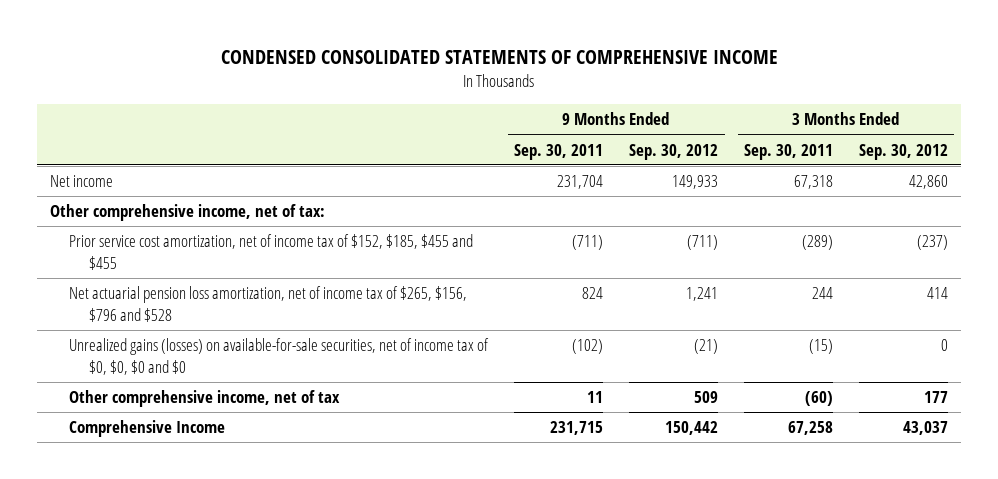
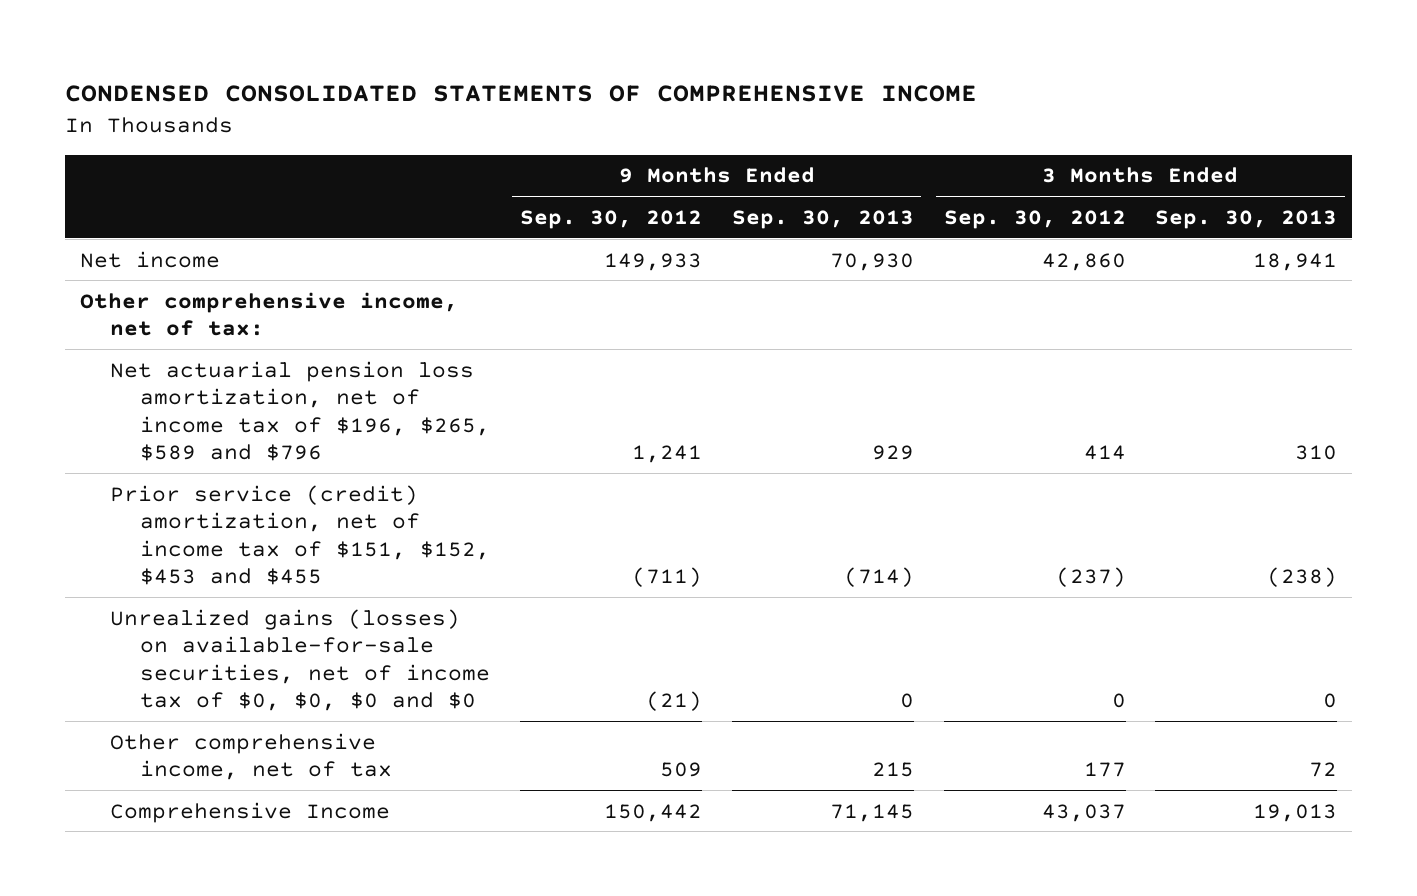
- | 9 Months Ended Sep. 30, 2011 | 9 Months Ended Sep. 30, 2012 | 3 Months Ended Sep. 30, 2011 | 3 Months Ended Sep. 30, 2012
+ | 9 Months Ended Sep. 30, 2012 | 9 Months Ended Sep. 30, 2013 | 3 Months Ended Sep. 30, 2012 | 3 Months Ended Sep. 30, 2013
- Prior service cost amortization, net of income tax of $152, $185, $455 and $455 | (711) | (711) | (289) | (237)
- Net actuarial pension loss amortization, net of income tax of $265, $156, $796 and $528 | 824 | 1,241 | 244 | 414
+ Net actuarial pension loss amortization, net of income tax of $196, $265, $589 and $796 | 1,241 | 929 | 414 | 310
+ Prior service (credit) amortization, net of income tax of $151, $152, $453 and $455 | (711) | (714) | (237) | (238)

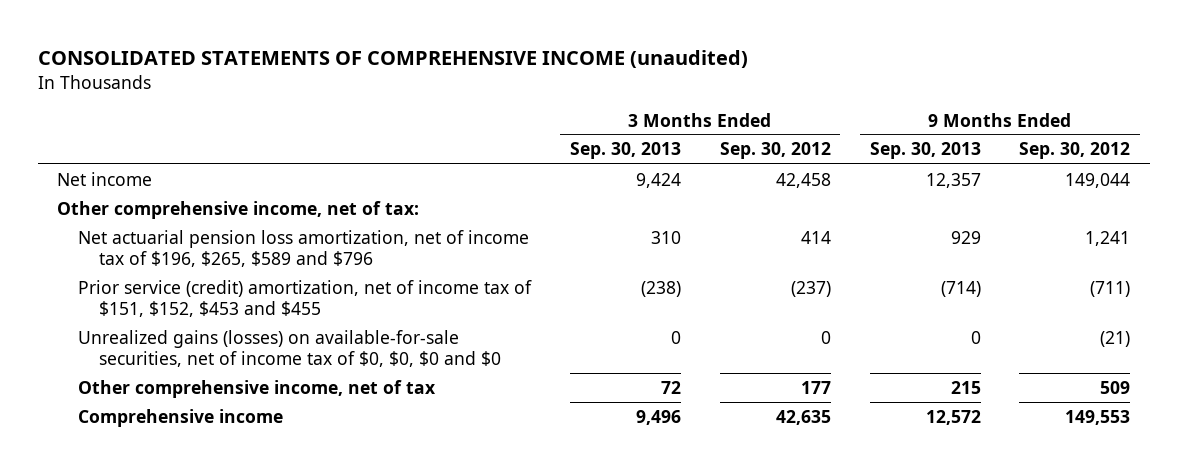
- CONDENSED CONSOLIDATED STATEMENTS OF COMPREHENSIVE INCOME
+ CONSOLIDATED STATEMENTS OF COMPREHENSIVE INCOME (unaudited)
- | 9 Months Ended Sep. 30, 2012 | 9 Months Ended Sep. 30, 2013 | 3 Months Ended Sep. 30, 2012 | 3 Months Ended Sep. 30, 2013
+ | 3 Months Ended Sep. 30, 2013 | 3 Months Ended Sep. 30, 2012 | 9 Months Ended Sep. 30, 2013 | 9 Months Ended Sep. 30, 2012
- Net income | 149,933 | 70,930 | 42,860 | 18,941
+ Net income | 9,424 | 42,458 | 12,357 | 149,044
- Comprehensive Income | 150,442 | 71,145 | 43,037 | 19,013
+ Comprehensive income | 9,496 | 42,635 | 12,572 | 149,553

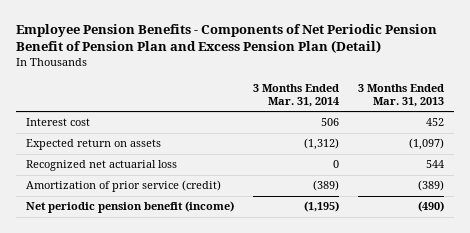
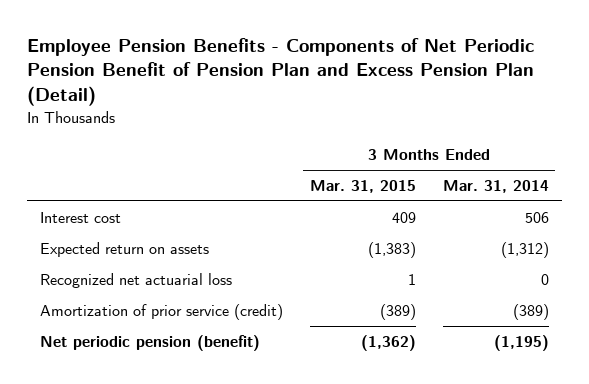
- | 3 Months Ended Mar. 31, 2014 | 3 Months Ended Mar. 31, 2013
+ | 3 Months Ended Mar. 31, 2015 | 3 Months Ended Mar. 31, 2014
- Net periodic pension benefit (income) | (1,195) | (490)
+ Net periodic pension (benefit) | (1,362) | (1,195)

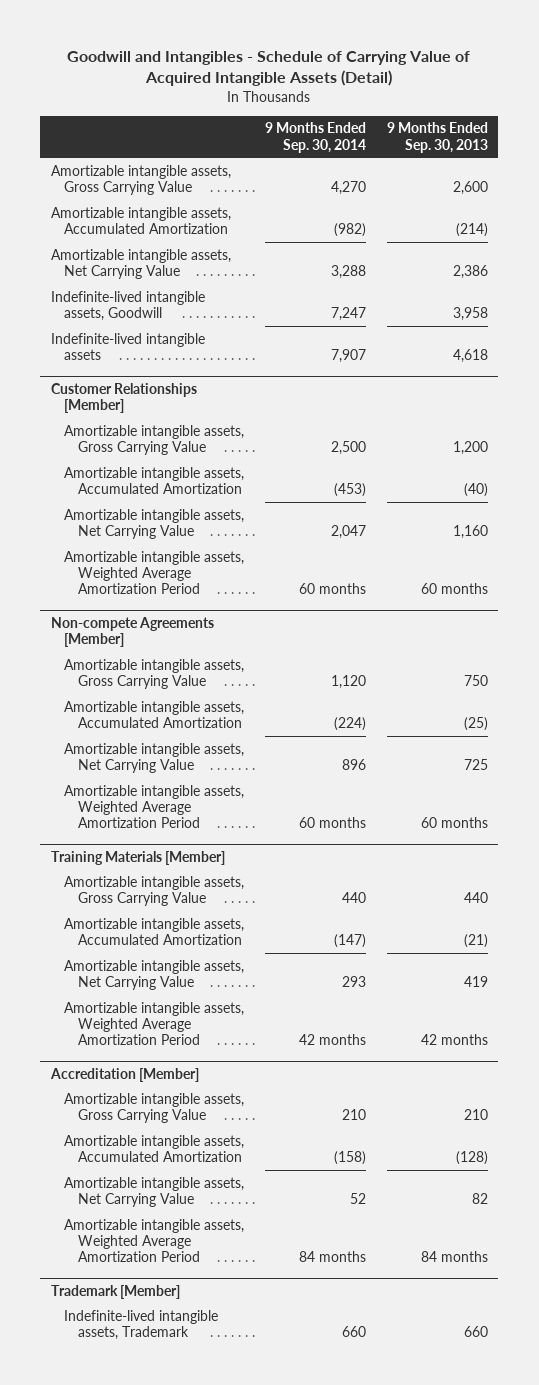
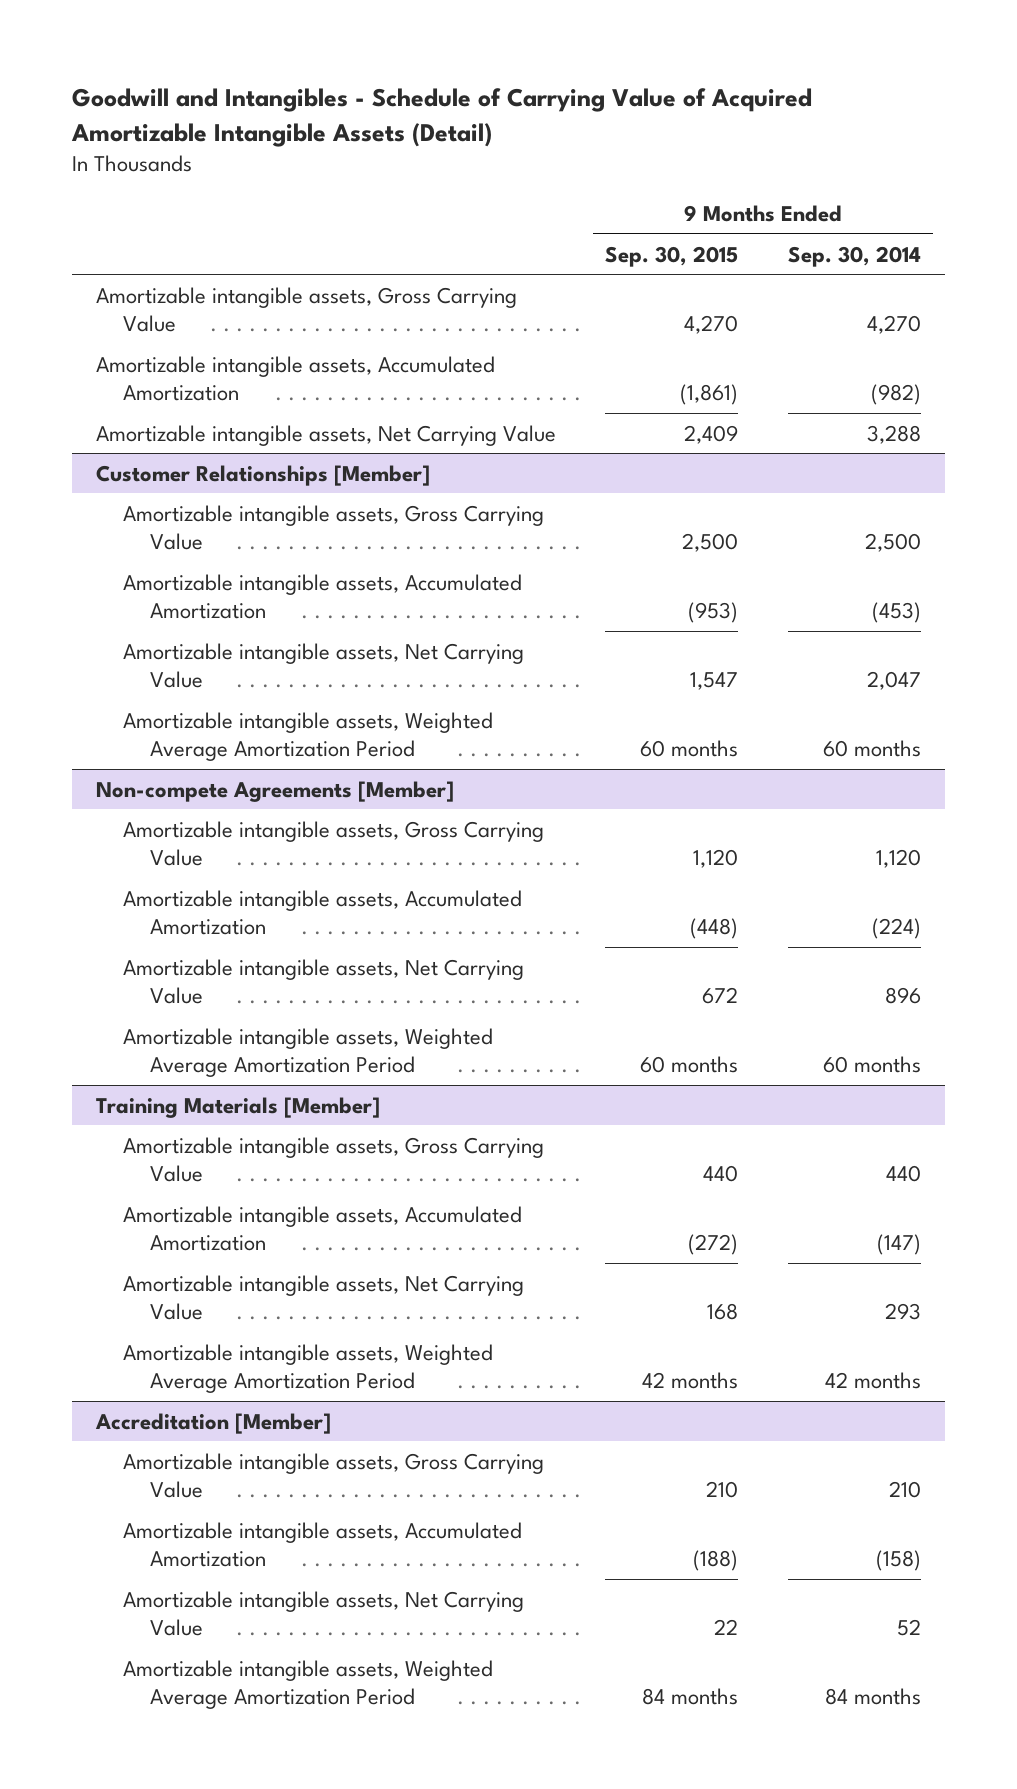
- Goodwill and Intangibles - Schedule of Carrying Value of Acquired Intangible Assets (Detail)
+ Goodwill and Intangibles - Schedule of Carrying Value of Acquired Amortizable Intangible Assets (Detail)
- | 9 Months Ended Sep. 30, 2014 | 9 Months Ended Sep. 30, 2013
+ | 9 Months Ended Sep. 30, 2015 | 9 Months Ended Sep. 30, 2014
- Indefinite-lived intangible assets, Goodwill | 7,247 | 3,958
- Indefinite-lived intangible assets | 7,907 | 4,618
- Trademark [Member]
- Indefinite-lived intangible assets, Trademark | 660 | 660

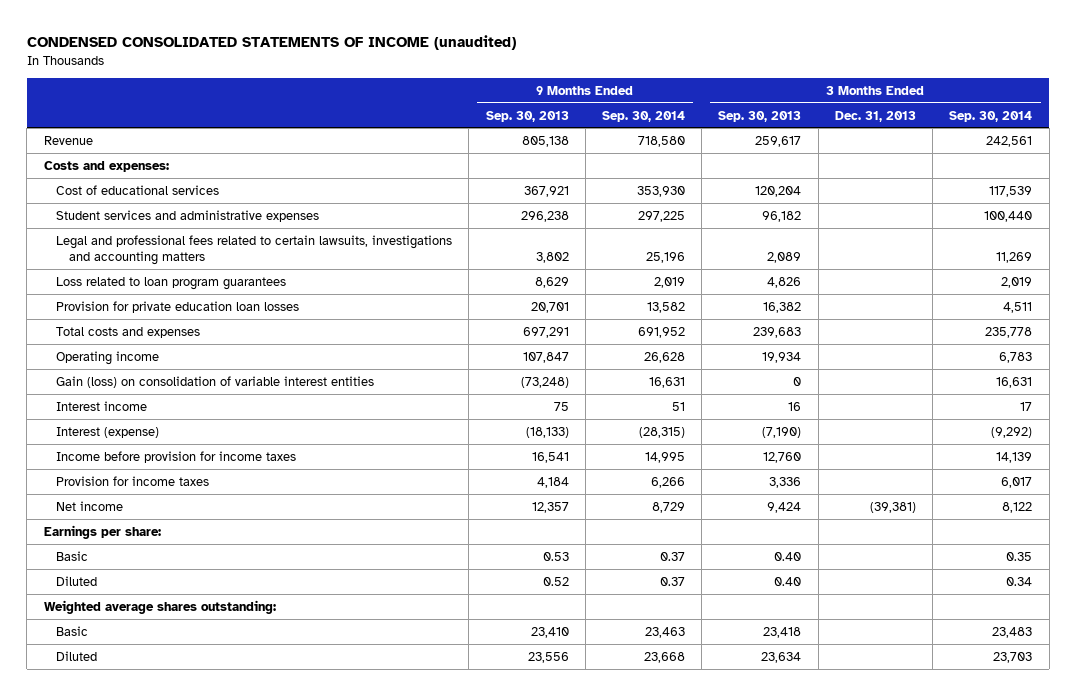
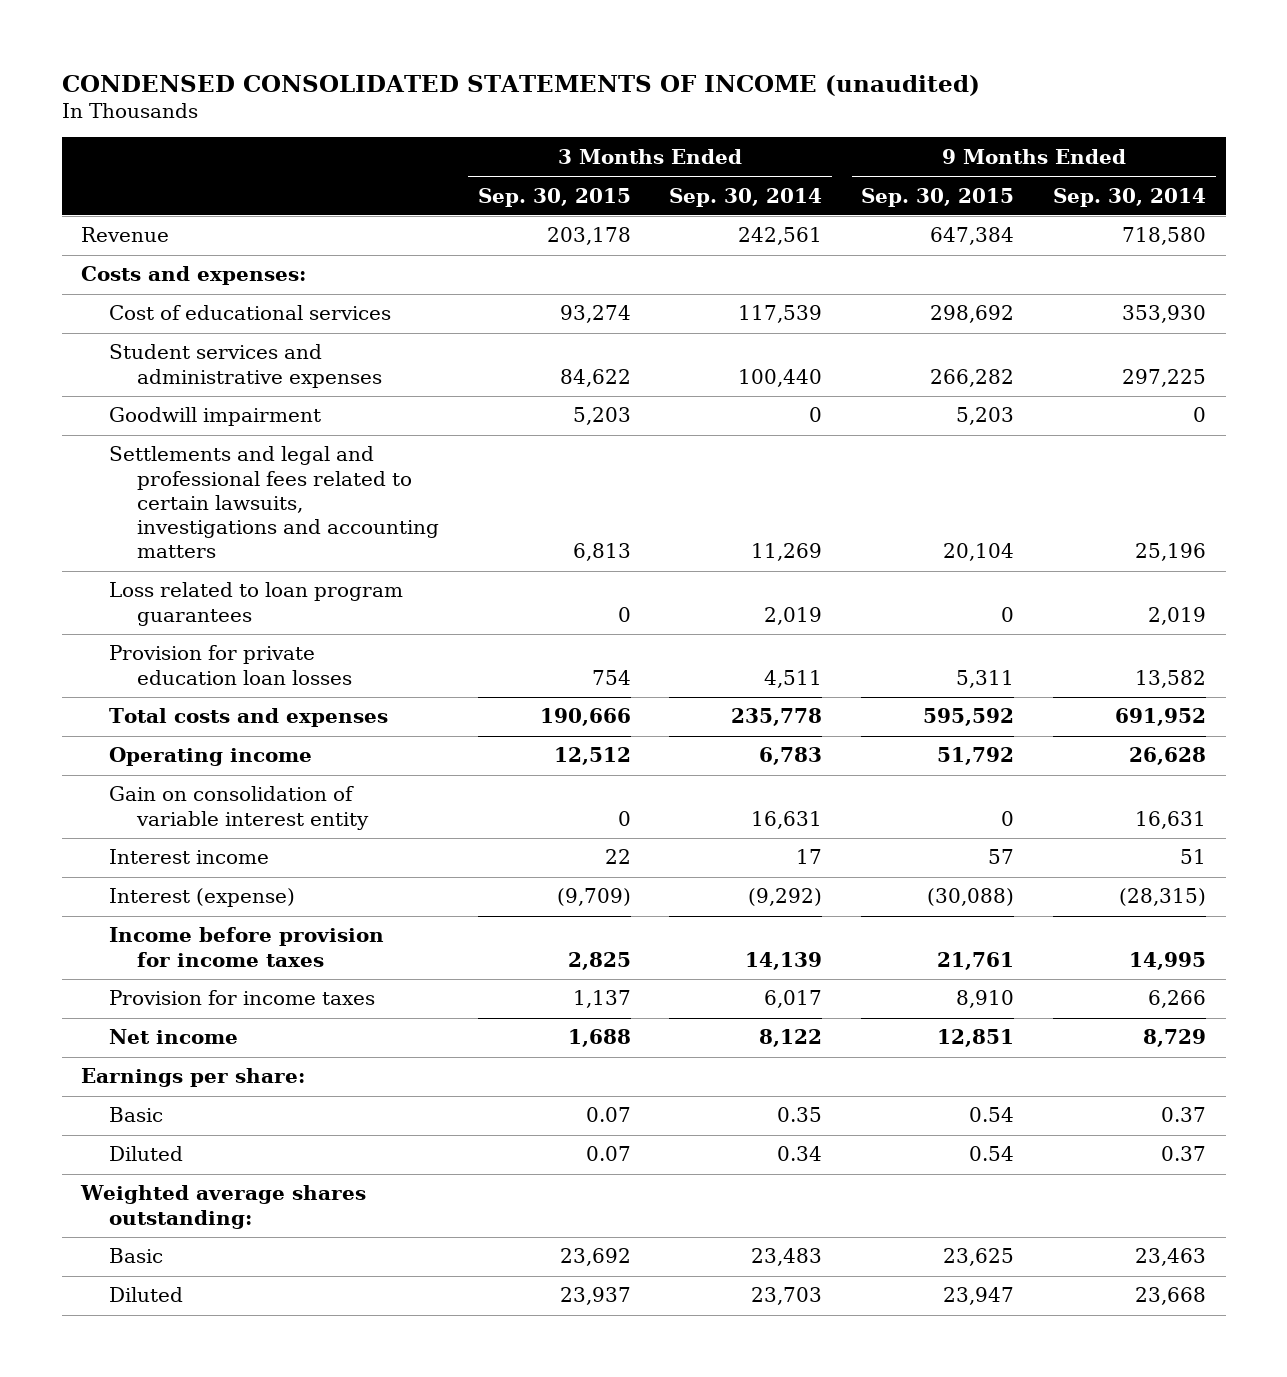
- | 9 Months Ended Sep. 30, 2013 | 9 Months Ended Sep. 30, 2014 | 3 Months Ended Sep. 30, 2013 | 3 Months Ended Dec. 31, 2013 | 3 Months Ended Sep. 30, 2014
+ | 3 Months Ended Sep. 30, 2015 | 3 Months Ended Sep. 30, 2014 | 9 Months Ended Sep. 30, 2015 | 9 Months Ended Sep. 30, 2014
- Legal and professional fees related to certain lawsuits, investigations and accounting matters | 3,802 | 25,196 | 2,089 | | 11,269
+ Goodwill impairment | 5,203 | 0 | 5,203 | 0
+ Settlements and legal and professional fees related to certain lawsuits, investigations and accounting matters | 6,813 | 11,269 | 20,104 | 25,196
- Gain (loss) on consolidation of variable interest entities | (73,248) | 16,631 | 0 | | 16,631
+ Gain on consolidation of variable interest entity | 0 | 16,631 | 0 | 16,631

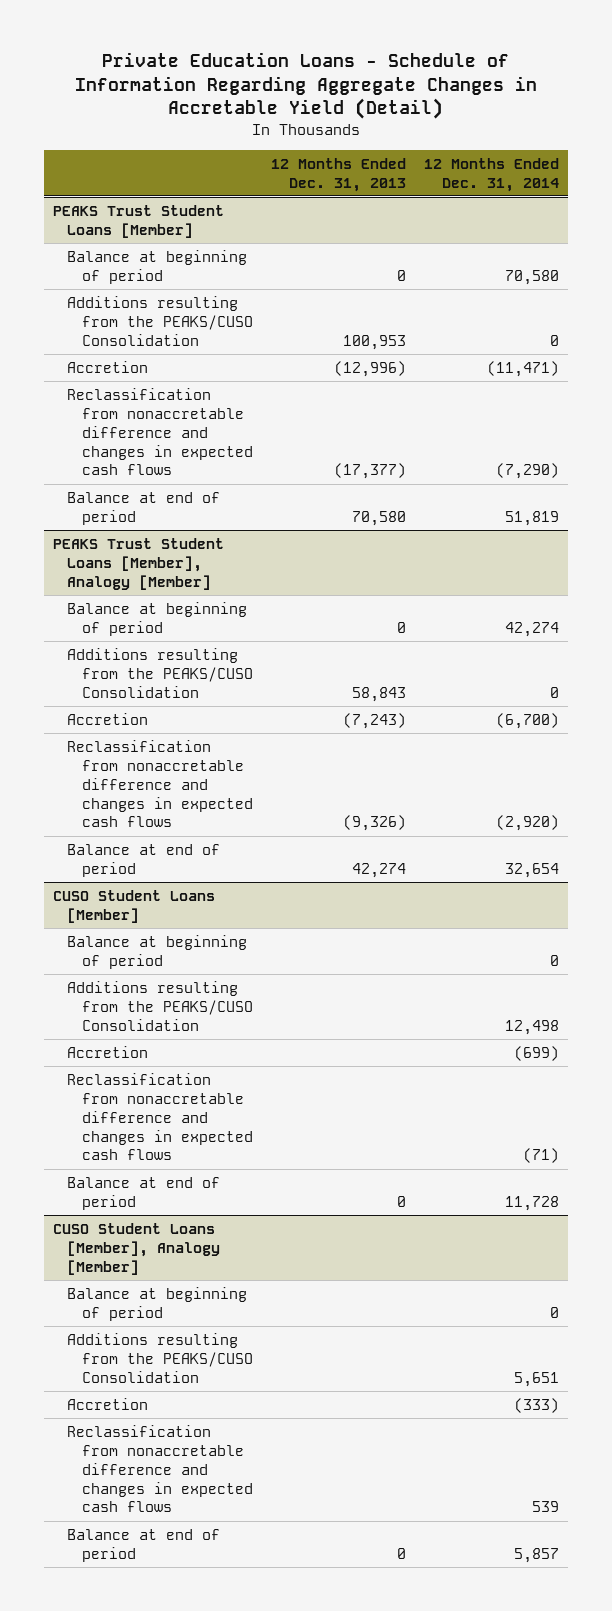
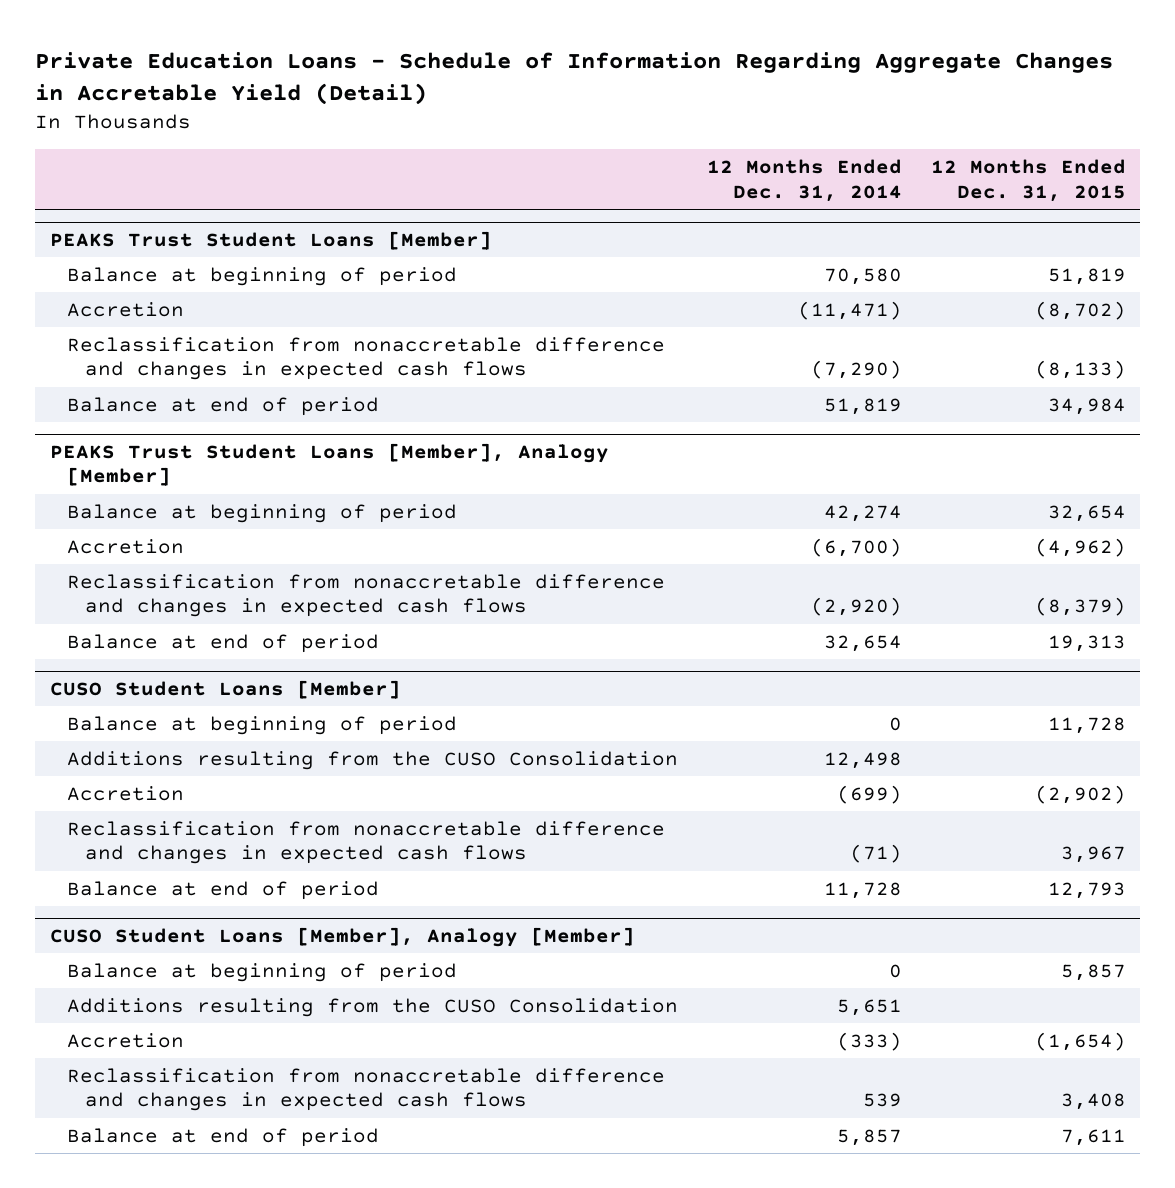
- | 12 Months Ended Dec. 31, 2013 | 12 Months Ended Dec. 31, 2014
+ | 12 Months Ended Dec. 31, 2014 | 12 Months Ended Dec. 31, 2015
@ PEAKS Trust Student Loans [Member]
- Additions resulting from the PEAKS/CUSO Consolidation | 100,953 | 0
@ PEAKS Trust Student Loans [Member], Analogy [Member]
- Additions resulting from the PEAKS/CUSO Consolidation | 58,843 | 0
@ CUSO Student Loans [Member]
- Additions resulting from the PEAKS/CUSO Consolidation | | 12,498
+ Additions resulting from the CUSO Consolidation | 12,498 |
@ CUSO Student Loans [Member], Analogy [Member]
- Additions resulting from the PEAKS/CUSO Consolidation | | 5,651
+ Additions resulting from the CUSO Consolidation | 5,651 |

